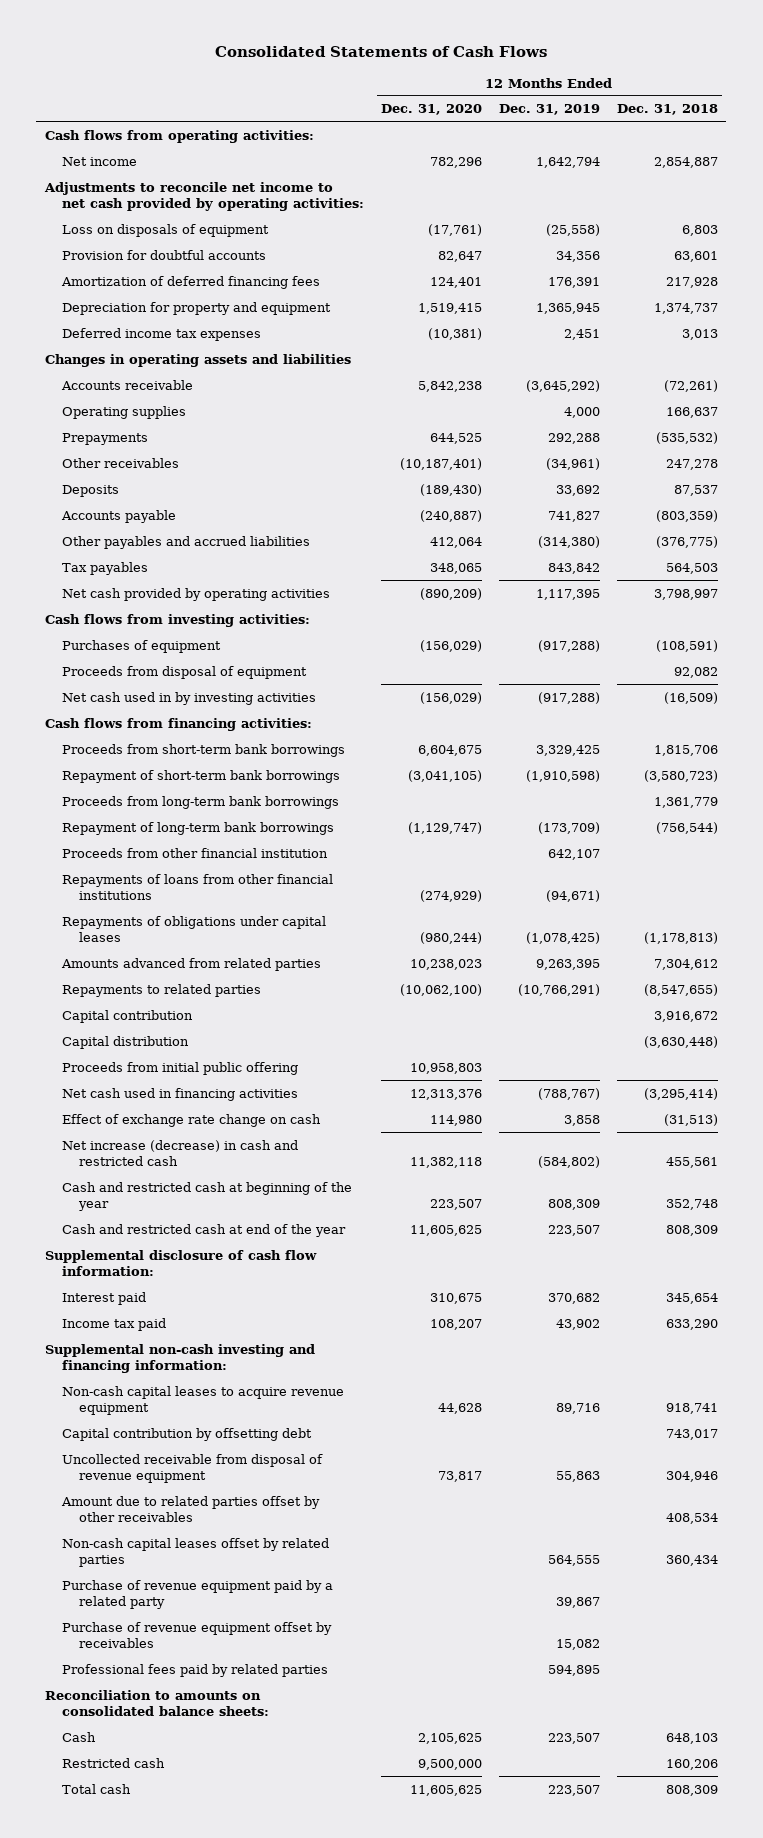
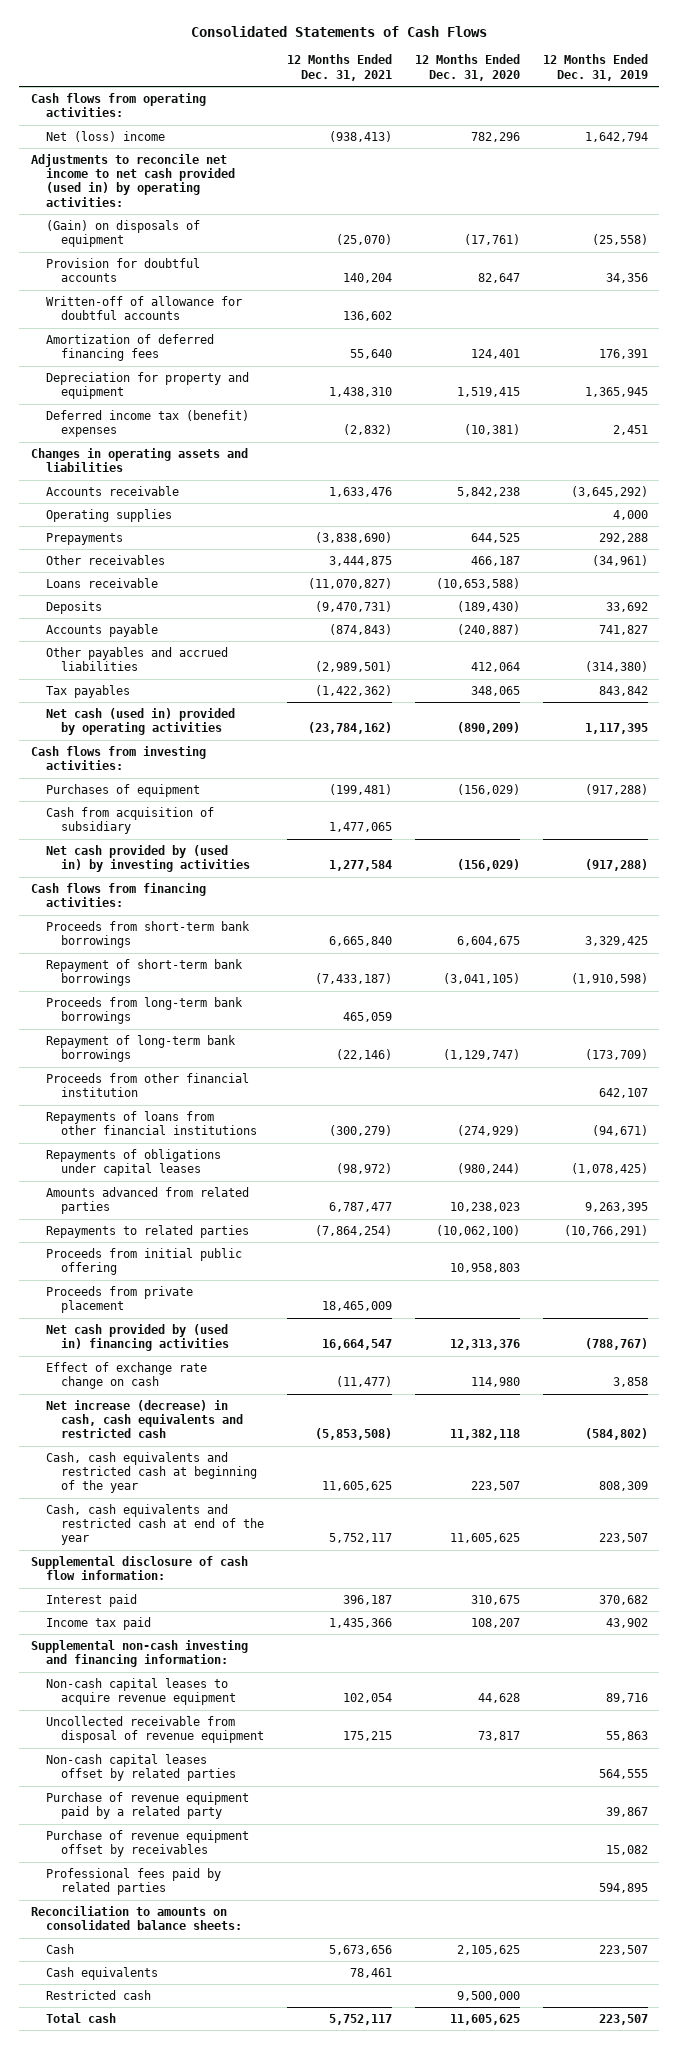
- | 12 Months Ended Dec. 31, 2020 | 12 Months Ended Dec. 31, 2019 | 12 Months Ended Dec. 31, 2018
+ | 12 Months Ended Dec. 31, 2021 | 12 Months Ended Dec. 31, 2020 | 12 Months Ended Dec. 31, 2019
- Net income | 782,296 | 1,642,794 | 2,854,887
- Adjustments to reconcile net income to net cash provided by operating activities:
- Loss on disposals of equipment | (17,761) | (25,558) | 6,803
+ Net (loss) income | (938,413) | 782,296 | 1,642,794
+ Adjustments to reconcile net income to net cash provided (used in) by operating activities:
+ (Gain) on disposals of equipment | (25,070) | (17,761) | (25,558)
+ Written-off of allowance for doubtful accounts | 136,602 | |
- Deferred income tax expenses | (10,381) | 2,451 | 3,013
+ Deferred income tax (benefit) expenses | (2,832) | (10,381) | 2,451
- Other receivables | (10,187,401) | (34,961) | 247,278
+ Other receivables | 3,444,875 | 466,187 | (34,961)
+ Loans receivable | (11,070,827) | (10,653,588) |
- Net cash provided by operating activities | (890,209) | 1,117,395 | 3,798,997
+ Net cash (used in) provided by operating activities | (23,784,162) | (890,209) | 1,117,395
- Proceeds from disposal of equipment | | | 92,082
- Net cash used in by investing activities | (156,029) | (917,288) | (16,509)
+ Cash from acquisition of subsidiary | 1,477,065 | |
+ Net cash provided by (used in) by investing activities | 1,277,584 | (156,029) | (917,288)
- Capital contribution | | | 3,916,672
- Capital distribution | | | (3,630,448)
- Net cash used in financing activities | 12,313,376 | (788,767) | (3,295,414)
+ Proceeds from private placement | 18,465,009 | |
+ Net cash provided by (used in) financing activities | 16,664,547 | 12,313,376 | (788,767)
- Net increase (decrease) in cash and restricted cash | 11,382,118 | (584,802) | 455,561
- Cash and restricted cash at beginning of the year | 223,507 | 808,309 | 352,748
- Cash and restricted cash at end of the year | 11,605,625 | 223,507 | 808,309
+ Net increase (decrease) in cash, cash equivalents and restricted cash | (5,853,508) | 11,382,118 | (584,802)
+ Cash, cash equivalents and restricted cash at beginning of the year | 11,605,625 | 223,507 | 808,309
+ Cash, cash equivalents and restricted cash at end of the year | 5,752,117 | 11,605,625 | 223,507
- Capital contribution by offsetting debt | | | 743,017
- Amount due to related parties offset by other receivables | | | 408,534
+ Cash equivalents | 78,461 | |

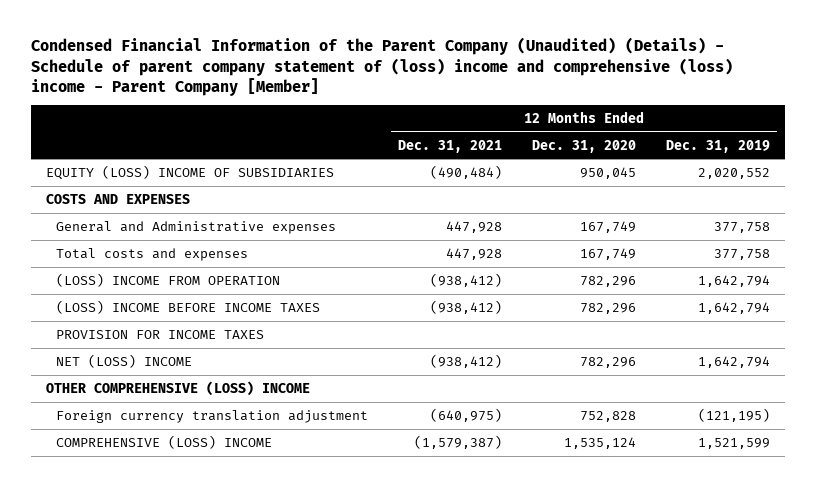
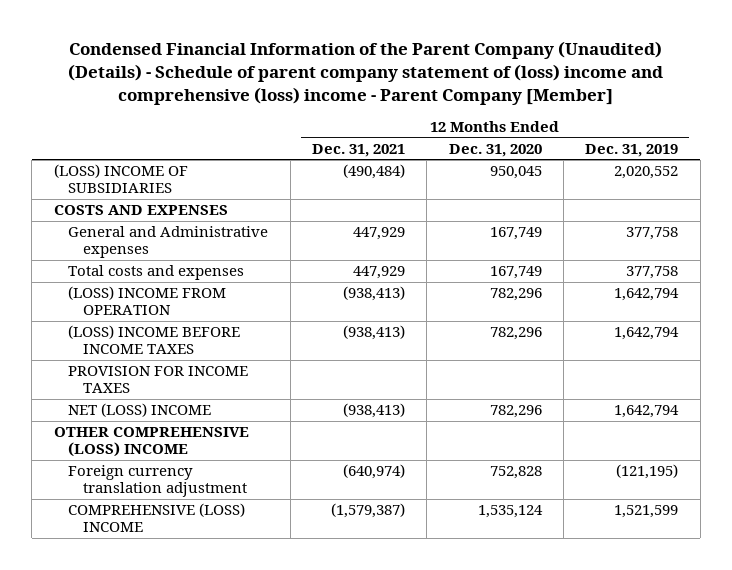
- EQUITY (LOSS) INCOME OF SUBSIDIARIES | (490,484) | 950,045 | 2,020,552
+ (LOSS) INCOME OF SUBSIDIARIES | (490,484) | 950,045 | 2,020,552
- General and Administrative expenses | 447,928 | 167,749 | 377,758
- Total costs and expenses | 447,928 | 167,749 | 377,758
- (LOSS) INCOME FROM OPERATION | (938,412) | 782,296 | 1,642,794
- (LOSS) INCOME BEFORE INCOME TAXES | (938,412) | 782,296 | 1,642,794
+ General and Administrative expenses | 447,929 | 167,749 | 377,758
+ Total costs and expenses | 447,929 | 167,749 | 377,758
+ (LOSS) INCOME FROM OPERATION | (938,413) | 782,296 | 1,642,794
+ (LOSS) INCOME BEFORE INCOME TAXES | (938,413) | 782,296 | 1,642,794
- NET (LOSS) INCOME | (938,412) | 782,296 | 1,642,794
+ NET (LOSS) INCOME | (938,413) | 782,296 | 1,642,794
- Foreign currency translation adjustment | (640,975) | 752,828 | (121,195)
+ Foreign currency translation adjustment | (640,974) | 752,828 | (121,195)

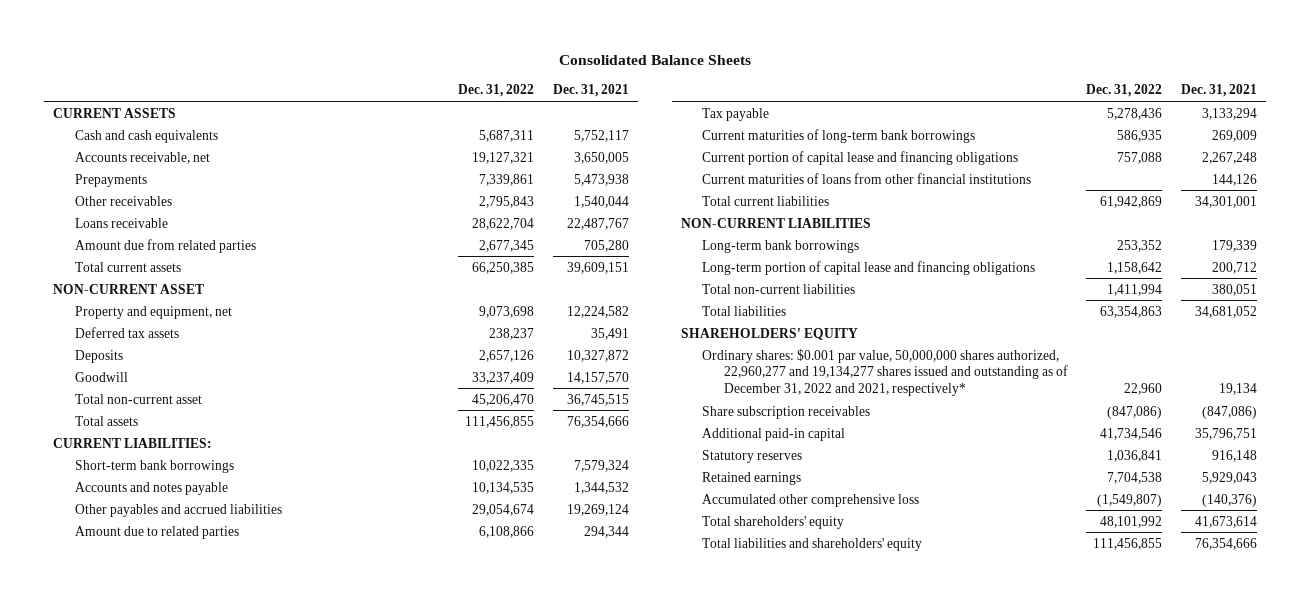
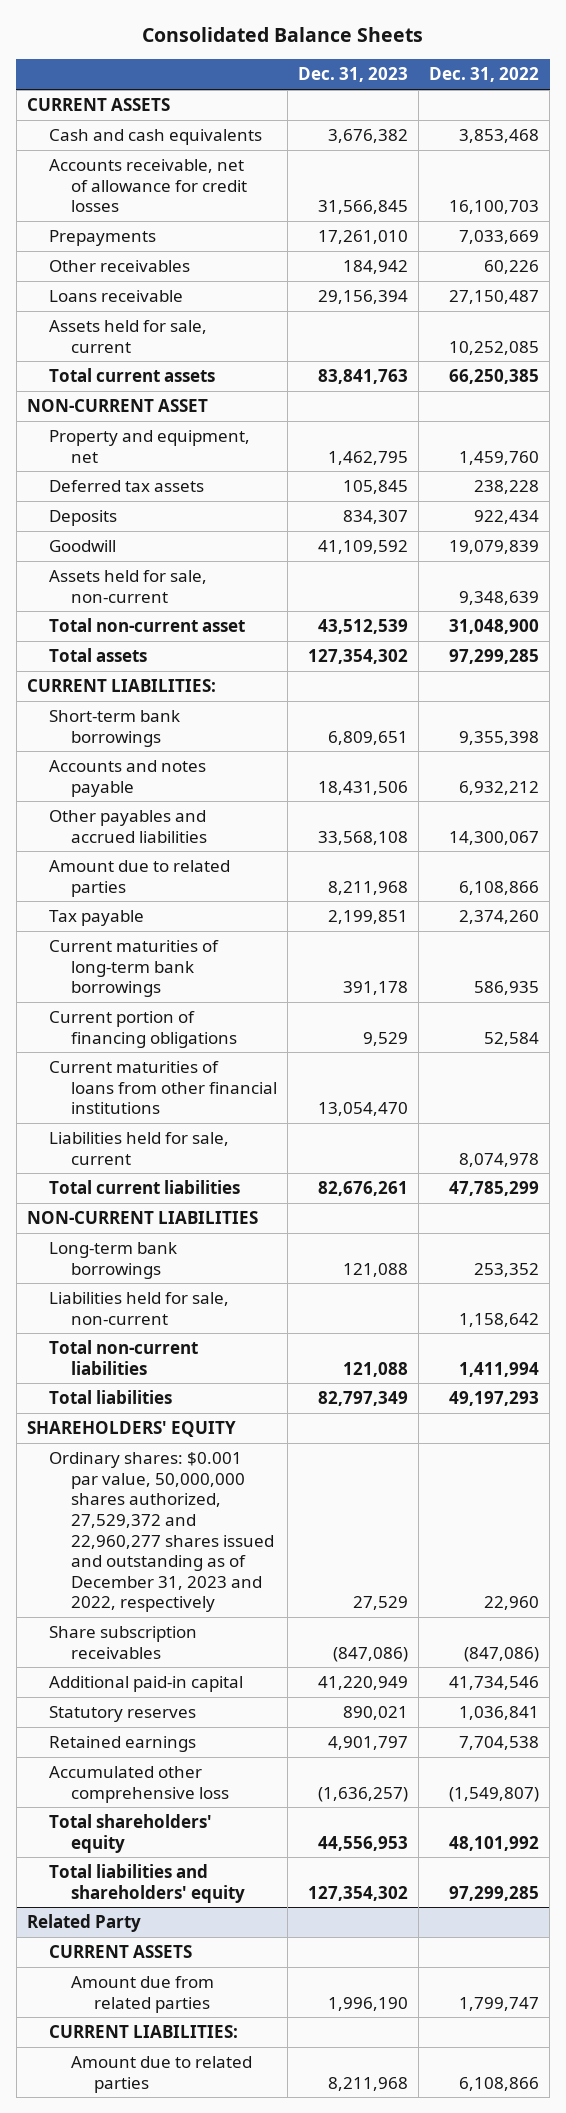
- | Dec. 31, 2022 | Dec. 31, 2021
+ | Dec. 31, 2023 | Dec. 31, 2022
- Cash and cash equivalents | 5,687,311 | 5,752,117
- Accounts receivable, net | 19,127,321 | 3,650,005
- Prepayments | 7,339,861 | 5,473,938
- Other receivables | 2,795,843 | 1,540,044
- Loans receivable | 28,622,704 | 22,487,767
- Amount due from related parties | 2,677,345 | 705,280
+ Cash and cash equivalents | 3,676,382 | 3,853,468
+ Accounts receivable, net of allowance for credit losses | 31,566,845 | 16,100,703
+ Prepayments | 17,261,010 | 7,033,669
+ Other receivables | 184,942 | 60,226
+ Loans receivable | 29,156,394 | 27,150,487
+ Assets held for sale, current | | 10,252,085
- Property and equipment, net | 9,073,698 | 12,224,582
- Deferred tax assets | 238,237 | 35,491
- Deposits | 2,657,126 | 10,327,872
- Goodwill | 33,237,409 | 14,157,570
- Total non-current asset | 45,206,470 | 36,745,515
- Total assets | 111,456,855 | 76,354,666
+ Property and equipment, net | 1,462,795 | 1,459,760
+ Deferred tax assets | 105,845 | 238,228
+ Deposits | 834,307 | 922,434
+ Goodwill | 41,109,592 | 19,079,839
+ Assets held for sale, non-current | | 9,348,639
+ Total non-current asset | 43,512,539 | 31,048,900
+ Total assets | 127,354,302 | 97,299,285
- Short-term bank borrowings | 10,022,335 | 7,579,324
- Accounts and notes payable | 10,134,535 | 1,344,532
- Other payables and accrued liabilities | 29,054,674 | 19,269,124
+ Short-term bank borrowings | 6,809,651 | 9,355,398
+ Accounts and notes payable | 18,431,506 | 6,932,212
+ Other payables and accrued liabilities | 33,568,108 | 14,300,067
- Tax payable | 5,278,436 | 3,133,294
+ Tax payable | 2,199,851 | 2,374,260
- Current portion of capital lease and financing obligations | 757,088 | 2,267,248
+ Current portion of financing obligations | 9,529 | 52,584
- Total current liabilities | 61,942,869 | 34,301,001
+ Liabilities held for sale, current | | 8,074,978
+ Total current liabilities | 82,676,261 | 47,785,299
- Long-term portion of capital lease and financing obligations | 1,158,642 | 200,712
+ Liabilities held for sale, non-current | | 1,158,642
- Total liabilities | 63,354,863 | 34,681,052
+ Total liabilities | 82,797,349 | 49,197,293
- Ordinary shares: $0.001 par value, 50,000,000 shares authorized, 22,960,277 and 19,134,277 shares issued and outstanding as of December 31, 2022 and 2021, respectively* | 22,960 | 19,134
+ Ordinary shares: $0.001 par value, 50,000,000 shares authorized, 27,529,372 and 22,960,277 shares issued and outstanding as of December 31, 2023 and 2022, respectively | 27,529 | 22,960
- Total liabilities and shareholders' equity | 111,456,855 | 76,354,666
+ Total liabilities and shareholders' equity | 127,354,302 | 97,299,285
+ Related Party
+ CURRENT ASSETS
+ Amount due from related parties | 1,996,190 | 1,799,747
+ CURRENT LIABILITIES:
+ Amount due to related parties | 8,211,968 | 6,108,866

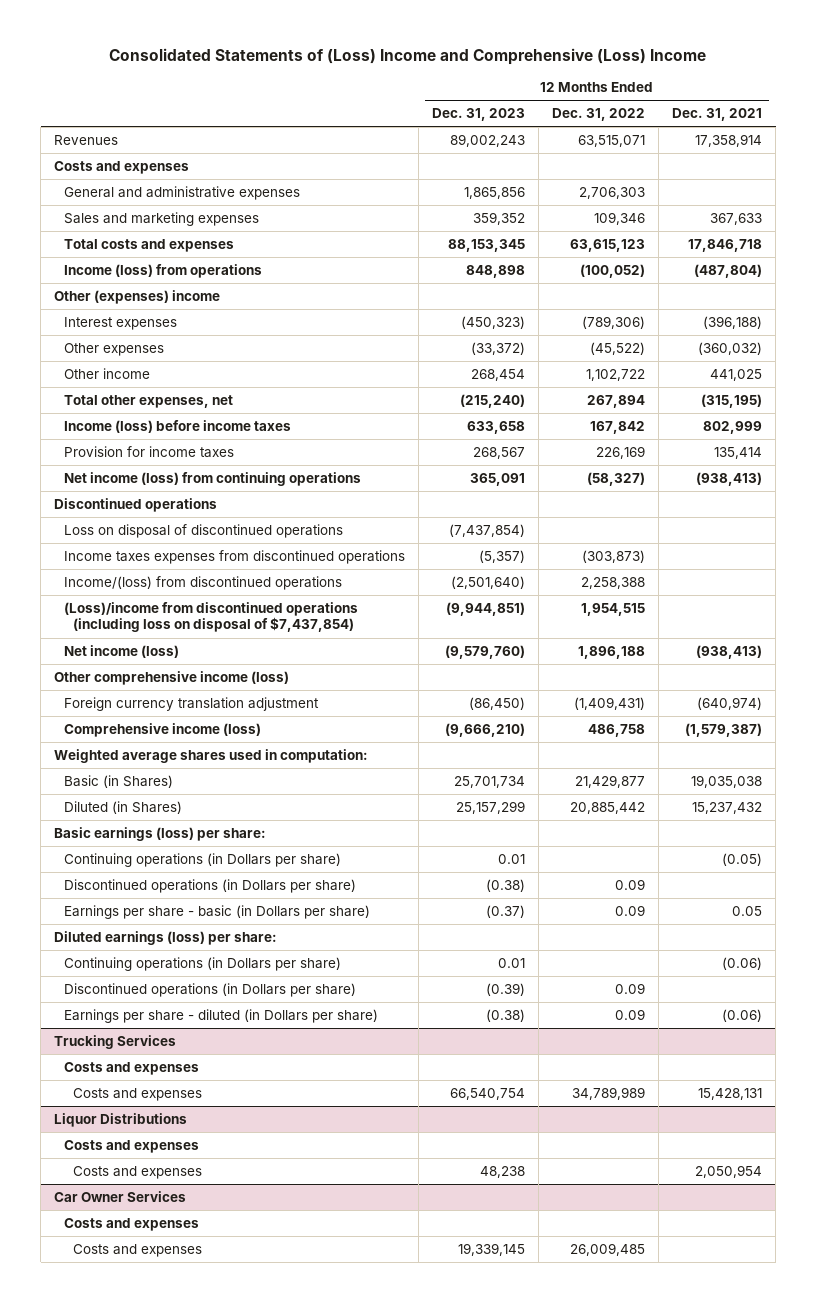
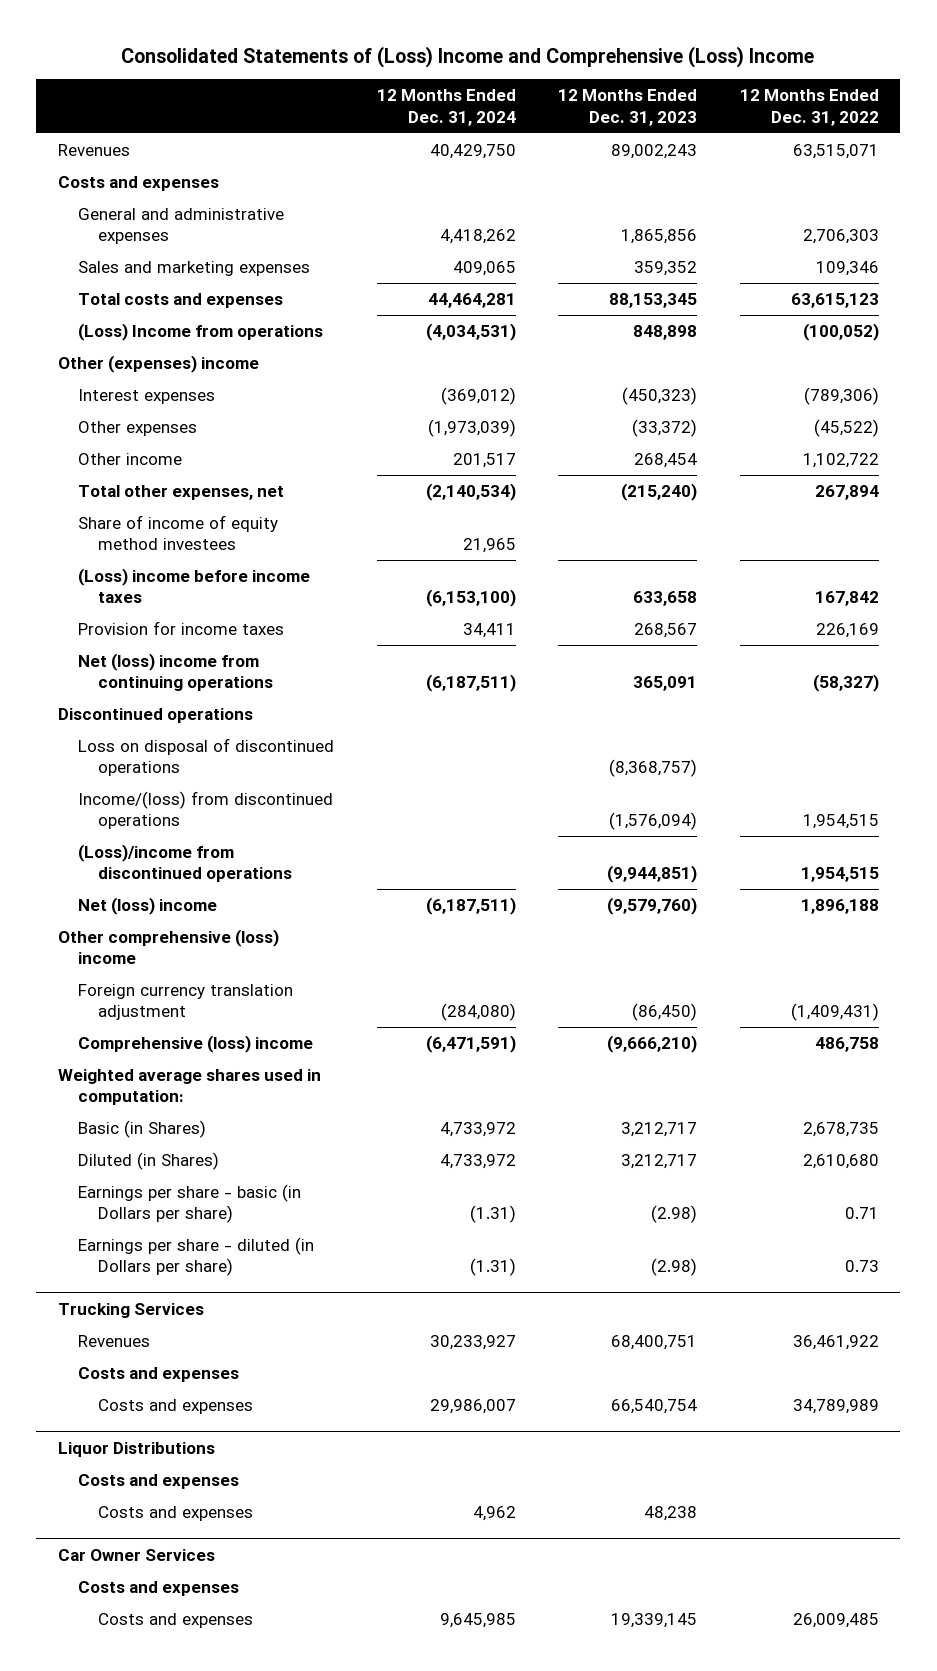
- | 12 Months Ended Dec. 31, 2023 | 12 Months Ended Dec. 31, 2022 | 12 Months Ended Dec. 31, 2021
+ | 12 Months Ended Dec. 31, 2024 | 12 Months Ended Dec. 31, 2023 | 12 Months Ended Dec. 31, 2022
- Income (loss) from operations | 848,898 | (100,052) | (487,804)
+ (Loss) Income from operations | (4,034,531) | 848,898 | (100,052)
- Income (loss) before income taxes | 633,658 | 167,842 | 802,999
+ Share of income of equity method investees | 21,965 | |
+ (Loss) income before income taxes | (6,153,100) | 633,658 | 167,842
- Net income (loss) from continuing operations | 365,091 | (58,327) | (938,413)
+ Net (loss) income from continuing operations | (6,187,511) | 365,091 | (58,327)
- Loss on disposal of discontinued operations | (7,437,854) | |
- Income taxes expenses from discontinued operations | (5,357) | (303,873) |
- Income/(loss) from discontinued operations | (2,501,640) | 2,258,388 |
- (Loss)/income from discontinued operations (including loss on disposal of $7,437,854) | (9,944,851) | 1,954,515 |
- Net income (loss) | (9,579,760) | 1,896,188 | (938,413)
- Other comprehensive income (loss)
+ Loss on disposal of discontinued operations | | (8,368,757) |
+ Income/(loss) from discontinued operations | | (1,576,094) | 1,954,515
+ (Loss)/income from discontinued operations | | (9,944,851) | 1,954,515
+ Net (loss) income | (6,187,511) | (9,579,760) | 1,896,188
+ Other comprehensive (loss) income
- Comprehensive income (loss) | (9,666,210) | 486,758 | (1,579,387)
+ Comprehensive (loss) income | (6,471,591) | (9,666,210) | 486,758
- Basic (in Shares) | 25,701,734 | 21,429,877 | 19,035,038
- Diluted (in Shares) | 25,157,299 | 20,885,442 | 15,237,432
- Basic earnings (loss) per share:
- Continuing operations (in Dollars per share) | 0.01 | | (0.05)
- Discontinued operations (in Dollars per share) | (0.38) | 0.09 |
- Earnings per share - basic (in Dollars per share) | (0.37) | 0.09 | 0.05
- Diluted earnings (loss) per share:
- Continuing operations (in Dollars per share) | 0.01 | | (0.06)
- Discontinued operations (in Dollars per share) | (0.39) | 0.09 |
- Earnings per share - diluted (in Dollars per share) | (0.38) | 0.09 | (0.06)
+ Basic (in Shares) | 4,733,972 | 3,212,717 | 2,678,735
+ Diluted (in Shares) | 4,733,972 | 3,212,717 | 2,610,680
+ Earnings per share - basic (in Dollars per share) | (1.31) | (2.98) | 0.71
+ Earnings per share - diluted (in Dollars per share) | (1.31) | (2.98) | 0.73
@ Trucking Services
+ Revenues | 30,233,927 | 68,400,751 | 36,461,922

